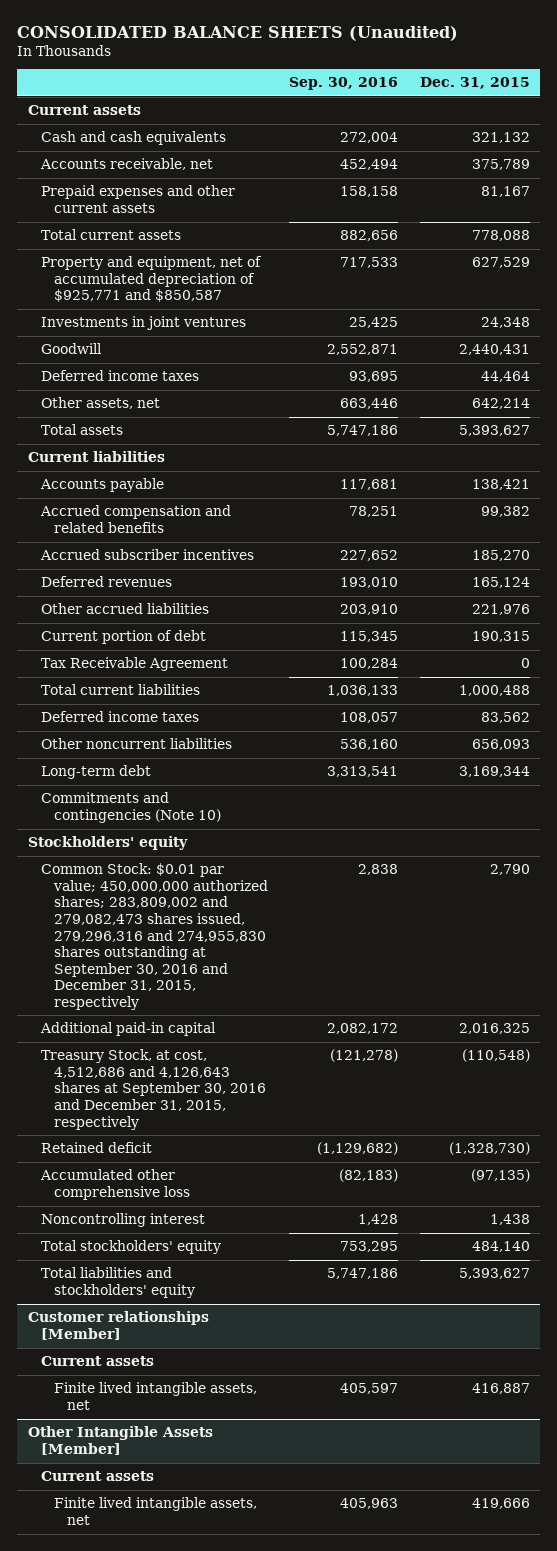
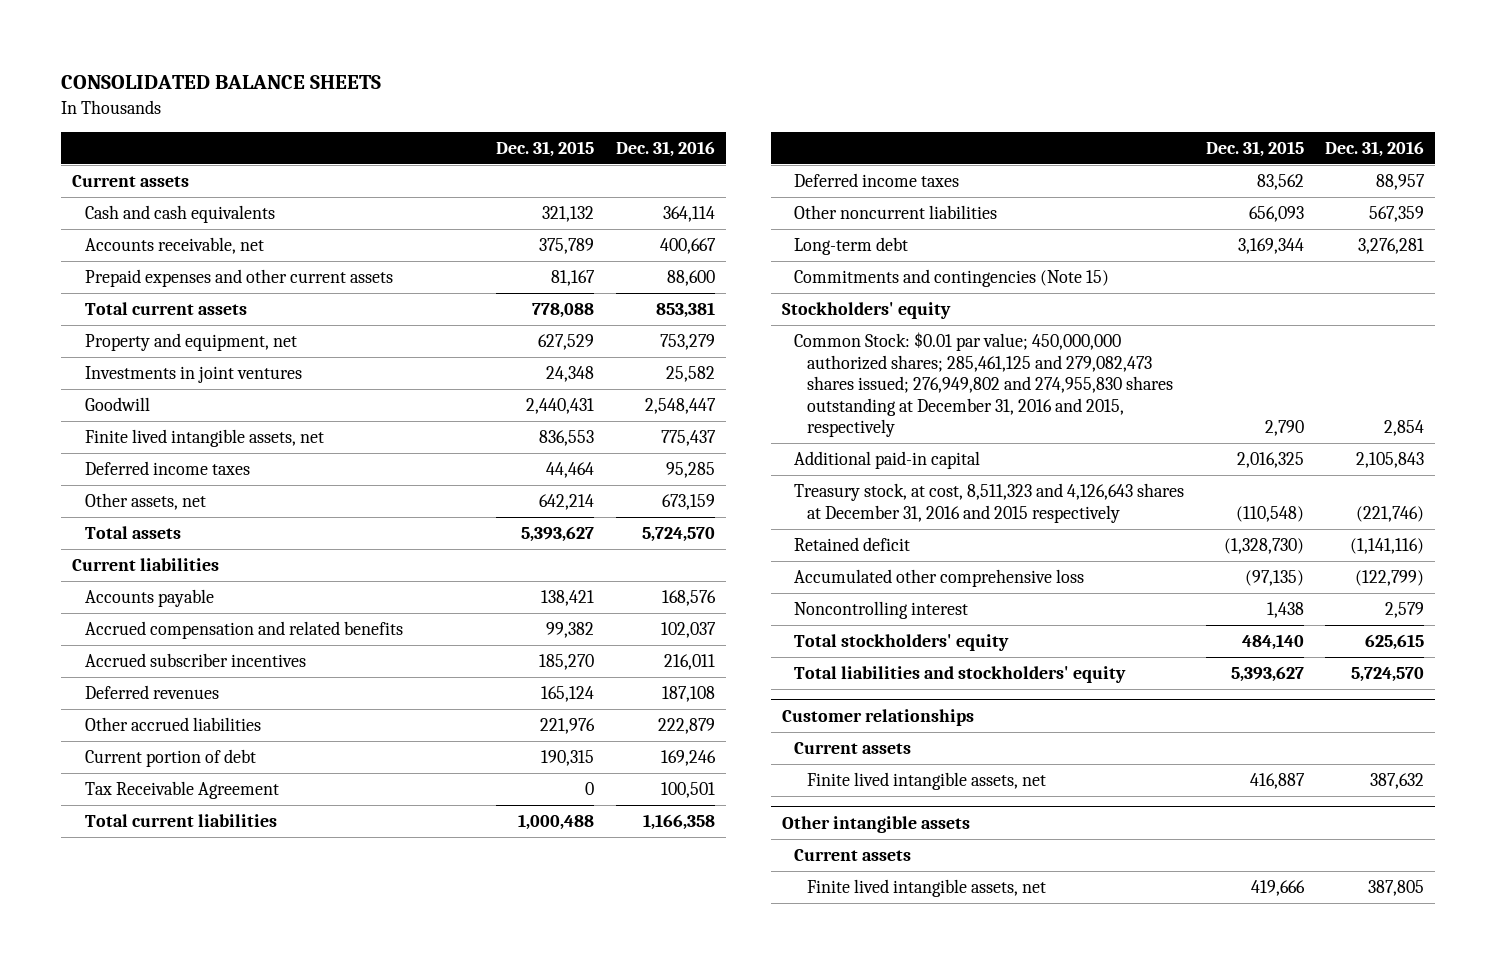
- CONSOLIDATED BALANCE SHEETS (Unaudited)
+ CONSOLIDATED BALANCE SHEETS
- | Sep. 30, 2016 | Dec. 31, 2015
+ | Dec. 31, 2015 | Dec. 31, 2016
- Property and equipment, net of accumulated depreciation of $925,771 and $850,587 | 717,533 | 627,529
+ Property and equipment, net | 627,529 | 753,279
+ Finite lived intangible assets, net | 836,553 | 775,437
- Commitments and contingencies (Note 10)
+ Commitments and contingencies (Note 15)
- Common Stock: $0.01 par value; 450,000,000 authorized shares; 283,809,002 and 279,082,473 shares issued, 279,296,316 and 274,955,830 shares outstanding at September 30, 2016 and December 31, 2015, respectively | 2,838 | 2,790
+ Common Stock: $0.01 par value; 450,000,000 authorized shares; 285,461,125 and 279,082,473 shares issued; 276,949,802 and 274,955,830 shares outstanding at December 31, 2016 and 2015, respectively | 2,790 | 2,854
- Treasury Stock, at cost, 4,512,686 and 4,126,643 shares at September 30, 2016 and December 31, 2015, respectively | (121,278) | (110,548)
+ Treasury stock, at cost, 8,511,323 and 4,126,643 shares at December 31, 2016 and 2015 respectively | (110,548) | (221,746)
- Customer relationships [Member]
+ Customer relationships
- Other Intangible Assets [Member]
+ Other intangible assets

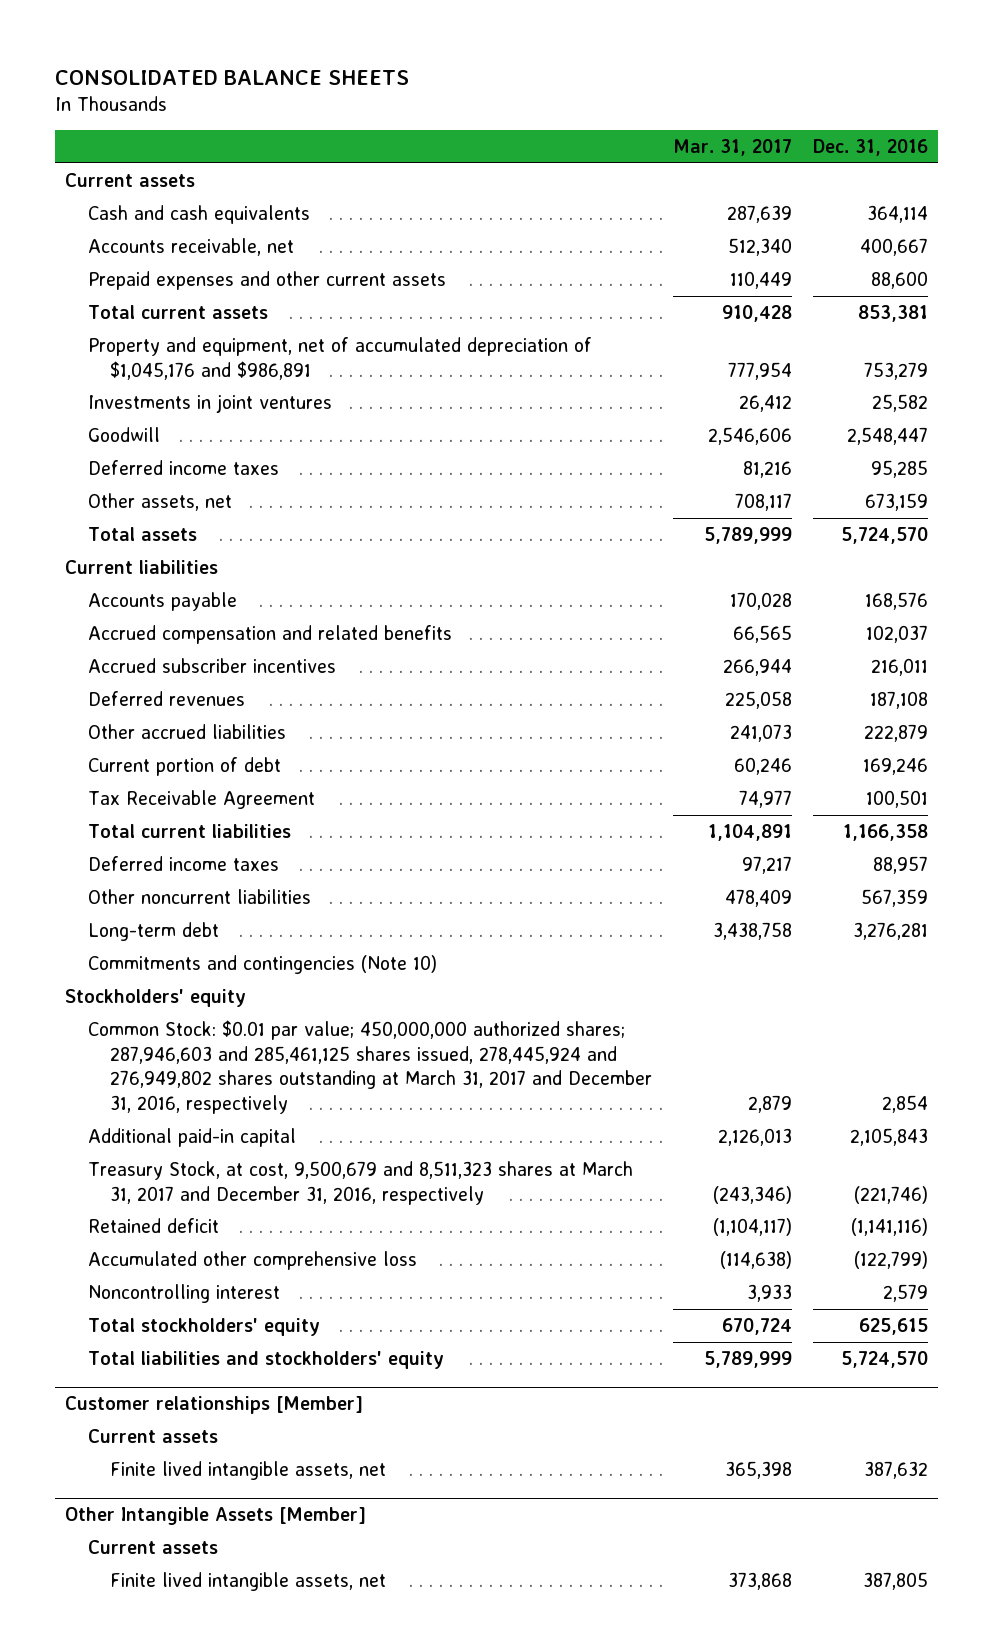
- | Dec. 31, 2015 | Dec. 31, 2016
+ | Mar. 31, 2017 | Dec. 31, 2016
- Property and equipment, net | 627,529 | 753,279
+ Property and equipment, net of accumulated depreciation of $1,045,176 and $986,891 | 777,954 | 753,279
- Finite lived intangible assets, net | 836,553 | 775,437
- Commitments and contingencies (Note 15)
+ Commitments and contingencies (Note 10)
- Common Stock: $0.01 par value; 450,000,000 authorized shares; 285,461,125 and 279,082,473 shares issued; 276,949,802 and 274,955,830 shares outstanding at December 31, 2016 and 2015, respectively | 2,790 | 2,854
+ Common Stock: $0.01 par value; 450,000,000 authorized shares; 287,946,603 and 285,461,125 shares issued, 278,445,924 and 276,949,802 shares outstanding at March 31, 2017 and December 31, 2016, respectively | 2,879 | 2,854
- Treasury stock, at cost, 8,511,323 and 4,126,643 shares at December 31, 2016 and 2015 respectively | (110,548) | (221,746)
+ Treasury Stock, at cost, 9,500,679 and 8,511,323 shares at March 31, 2017 and December 31, 2016, respectively | (243,346) | (221,746)
- Customer relationships
+ Customer relationships [Member]
- Other intangible assets
+ Other Intangible Assets [Member]

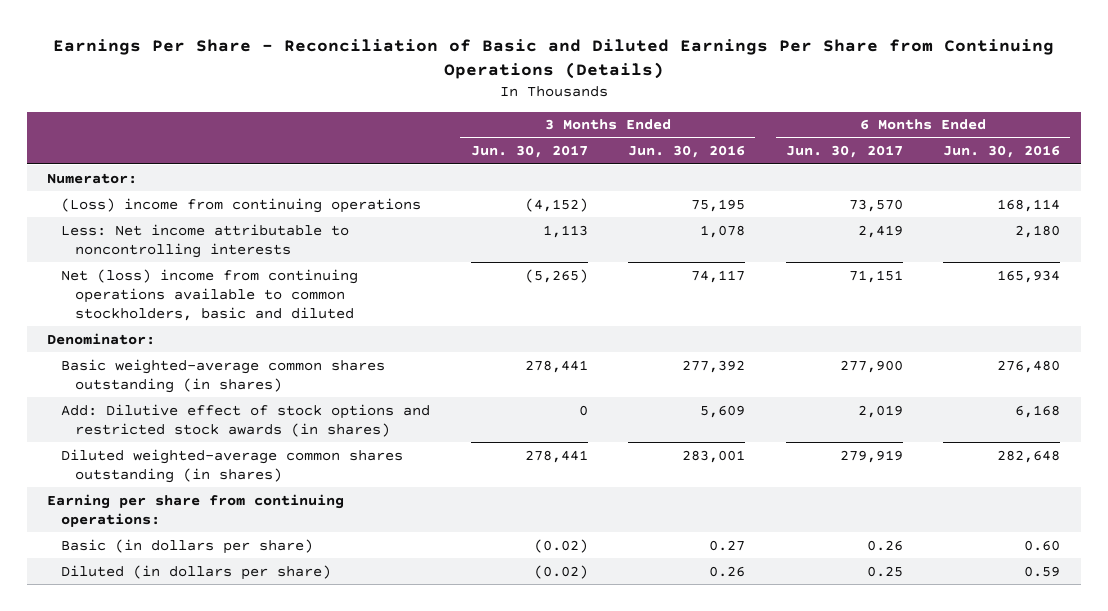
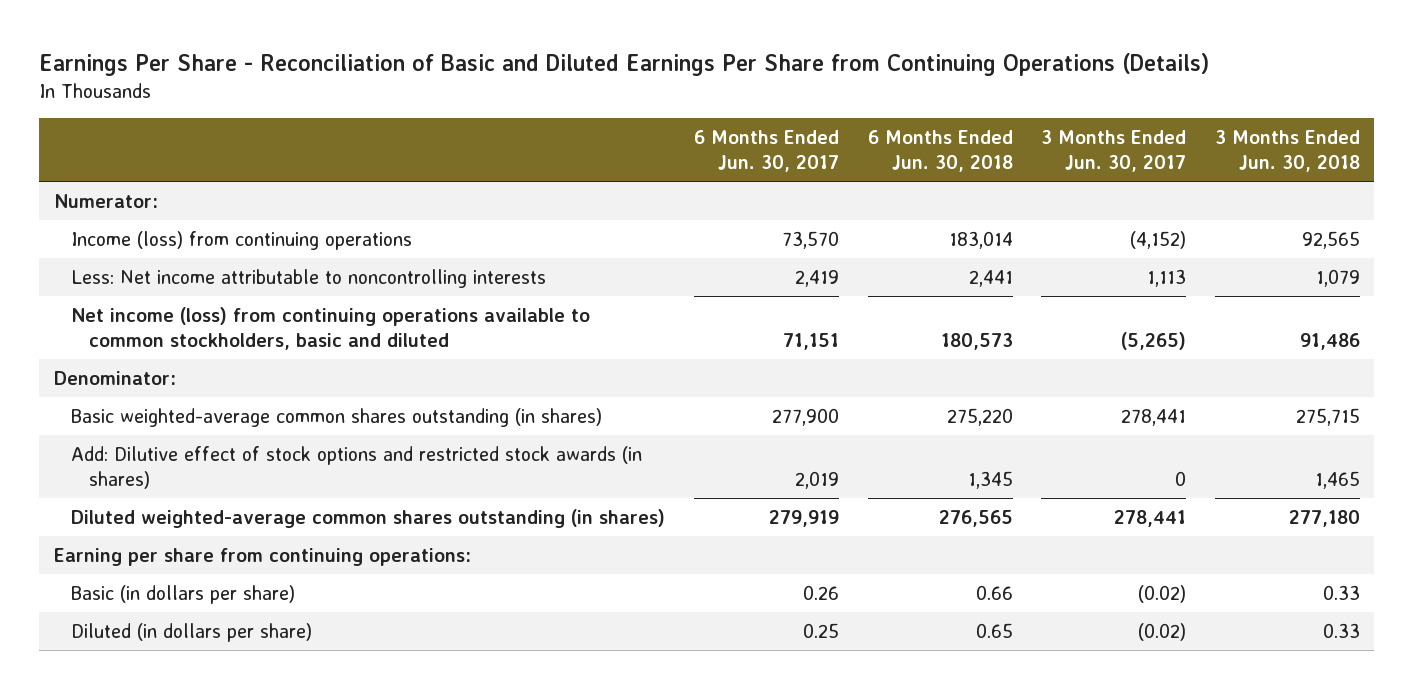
- | 3 Months Ended Jun. 30, 2017 | 3 Months Ended Jun. 30, 2016 | 6 Months Ended Jun. 30, 2017 | 6 Months Ended Jun. 30, 2016
+ | 6 Months Ended Jun. 30, 2017 | 6 Months Ended Jun. 30, 2018 | 3 Months Ended Jun. 30, 2017 | 3 Months Ended Jun. 30, 2018
- (Loss) income from continuing operations | (4,152) | 75,195 | 73,570 | 168,114
+ Income (loss) from continuing operations | 73,570 | 183,014 | (4,152) | 92,565
- Net (loss) income from continuing operations available to common stockholders, basic and diluted | (5,265) | 74,117 | 71,151 | 165,934
+ Net income (loss) from continuing operations available to common stockholders, basic and diluted | 71,151 | 180,573 | (5,265) | 91,486

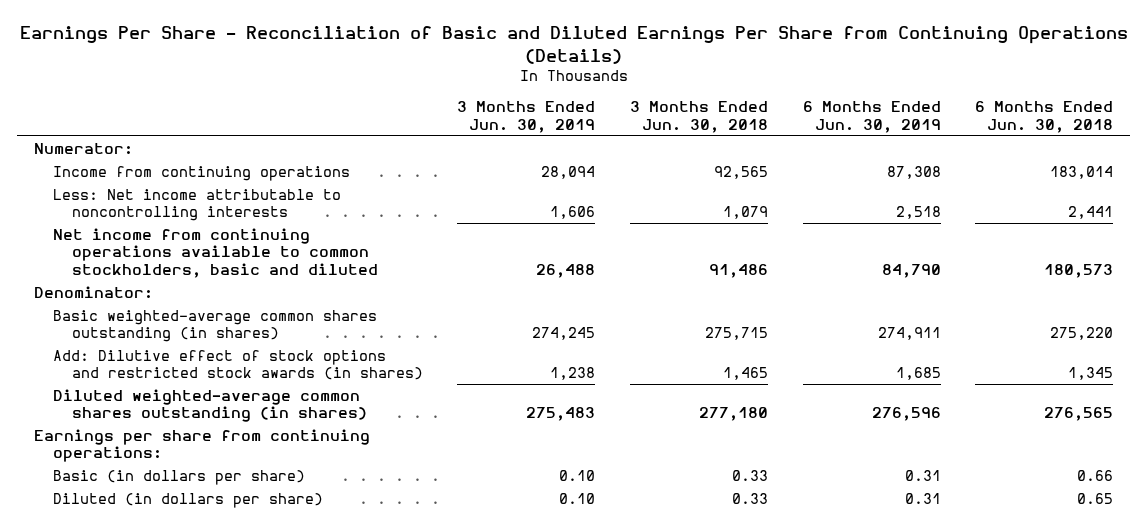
- | 6 Months Ended Jun. 30, 2017 | 6 Months Ended Jun. 30, 2018 | 3 Months Ended Jun. 30, 2017 | 3 Months Ended Jun. 30, 2018
+ | 3 Months Ended Jun. 30, 2019 | 3 Months Ended Jun. 30, 2018 | 6 Months Ended Jun. 30, 2019 | 6 Months Ended Jun. 30, 2018
- Income (loss) from continuing operations | 73,570 | 183,014 | (4,152) | 92,565
+ Income from continuing operations | 28,094 | 92,565 | 87,308 | 183,014
- Net income (loss) from continuing operations available to common stockholders, basic and diluted | 71,151 | 180,573 | (5,265) | 91,486
+ Net income from continuing operations available to common stockholders, basic and diluted | 26,488 | 91,486 | 84,790 | 180,573
- Earning per share from continuing operations:
+ Earnings per share from continuing operations:

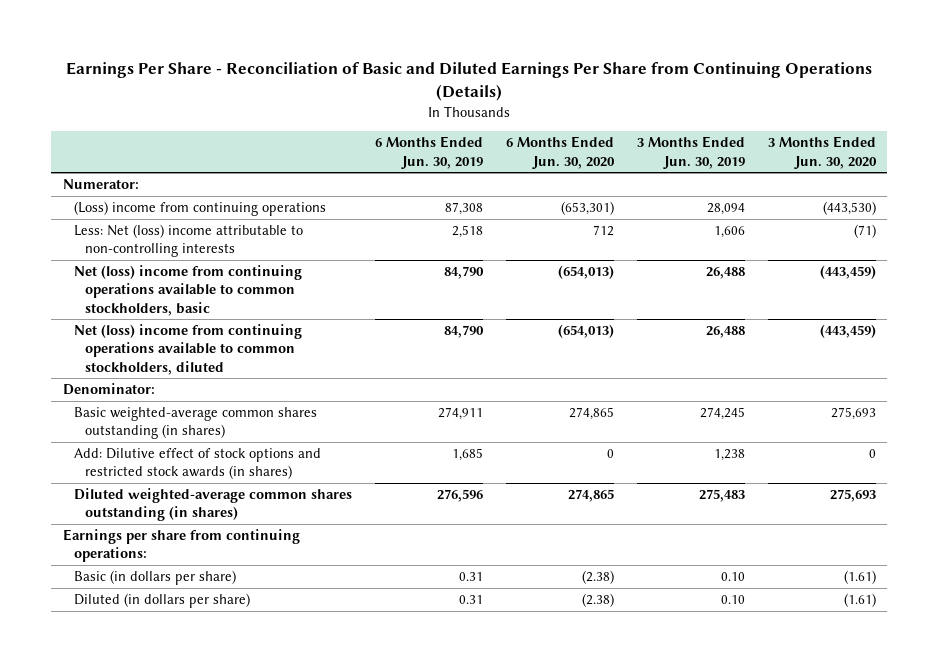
- | 3 Months Ended Jun. 30, 2019 | 3 Months Ended Jun. 30, 2018 | 6 Months Ended Jun. 30, 2019 | 6 Months Ended Jun. 30, 2018
+ | 6 Months Ended Jun. 30, 2019 | 6 Months Ended Jun. 30, 2020 | 3 Months Ended Jun. 30, 2019 | 3 Months Ended Jun. 30, 2020
- Income from continuing operations | 28,094 | 92,565 | 87,308 | 183,014
- Less: Net income attributable to noncontrolling interests | 1,606 | 1,079 | 2,518 | 2,441
- Net income from continuing operations available to common stockholders, basic and diluted | 26,488 | 91,486 | 84,790 | 180,573
+ (Loss) income from continuing operations | 87,308 | (653,301) | 28,094 | (443,530)
+ Less: Net (loss) income attributable to non-controlling interests | 2,518 | 712 | 1,606 | (71)
+ Net (loss) income from continuing operations available to common stockholders, basic | 84,790 | (654,013) | 26,488 | (443,459)
+ Net (loss) income from continuing operations available to common stockholders, diluted | 84,790 | (654,013) | 26,488 | (443,459)

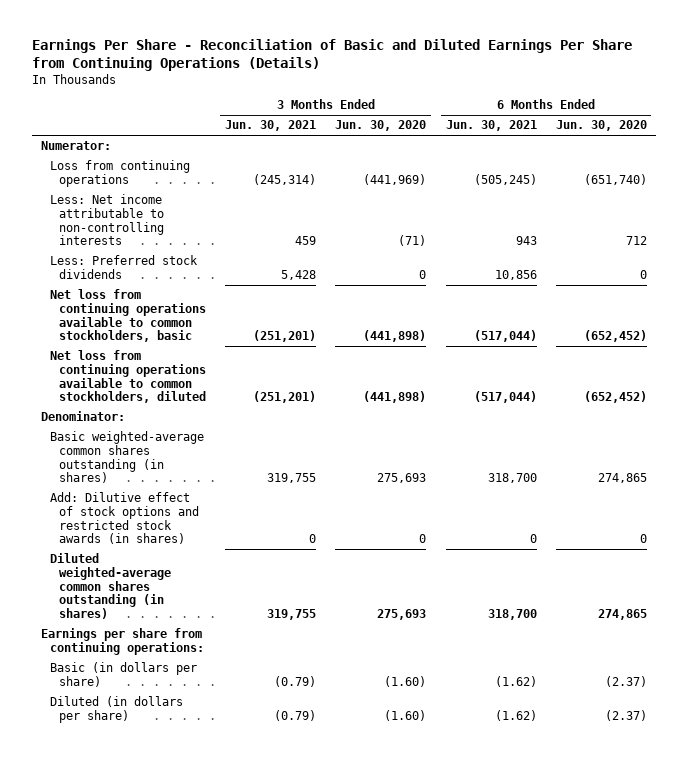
- | 6 Months Ended Jun. 30, 2019 | 6 Months Ended Jun. 30, 2020 | 3 Months Ended Jun. 30, 2019 | 3 Months Ended Jun. 30, 2020
+ | 3 Months Ended Jun. 30, 2021 | 3 Months Ended Jun. 30, 2020 | 6 Months Ended Jun. 30, 2021 | 6 Months Ended Jun. 30, 2020
- (Loss) income from continuing operations | 87,308 | (653,301) | 28,094 | (443,530)
- Less: Net (loss) income attributable to non-controlling interests | 2,518 | 712 | 1,606 | (71)
- Net (loss) income from continuing operations available to common stockholders, basic | 84,790 | (654,013) | 26,488 | (443,459)
- Net (loss) income from continuing operations available to common stockholders, diluted | 84,790 | (654,013) | 26,488 | (443,459)
+ Loss from continuing operations | (245,314) | (441,969) | (505,245) | (651,740)
+ Less: Net income attributable to non-controlling interests | 459 | (71) | 943 | 712
+ Less: Preferred stock dividends | 5,428 | 0 | 10,856 | 0
+ Net loss from continuing operations available to common stockholders, basic | (251,201) | (441,898) | (517,044) | (652,452)
+ Net loss from continuing operations available to common stockholders, diluted | (251,201) | (441,898) | (517,044) | (652,452)
- Basic (in dollars per share) | 0.31 | (2.38) | 0.10 | (1.61)
- Diluted (in dollars per share) | 0.31 | (2.38) | 0.10 | (1.61)
+ Basic (in dollars per share) | (0.79) | (1.60) | (1.62) | (2.37)
+ Diluted (in dollars per share) | (0.79) | (1.60) | (1.62) | (2.37)

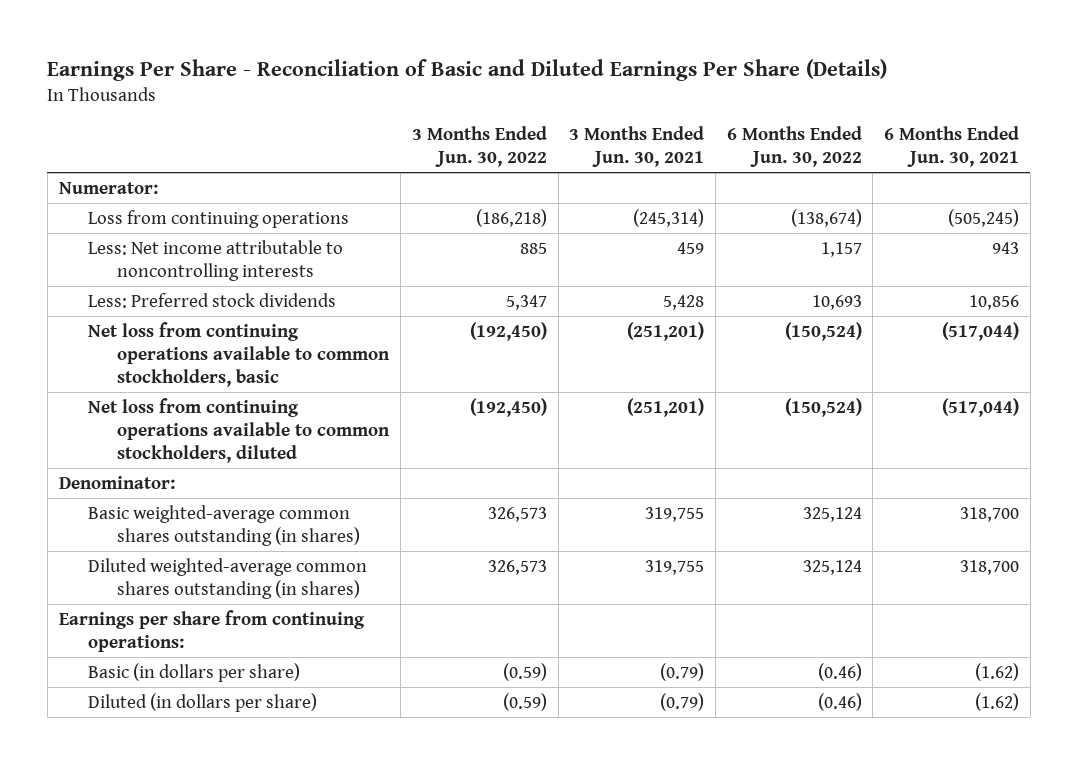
- Earnings Per Share - Reconciliation of Basic and Diluted Earnings Per Share from Continuing Operations (Details)
+ Earnings Per Share - Reconciliation of Basic and Diluted Earnings Per Share (Details)
- | 3 Months Ended Jun. 30, 2021 | 3 Months Ended Jun. 30, 2020 | 6 Months Ended Jun. 30, 2021 | 6 Months Ended Jun. 30, 2020
+ | 3 Months Ended Jun. 30, 2022 | 3 Months Ended Jun. 30, 2021 | 6 Months Ended Jun. 30, 2022 | 6 Months Ended Jun. 30, 2021
- Less: Net income attributable to non-controlling interests | 459 | (71) | 943 | 712
+ Less: Net income attributable to noncontrolling interests | 885 | 459 | 1,157 | 943
- Add: Dilutive effect of stock options and restricted stock awards (in shares) | 0 | 0 | 0 | 0

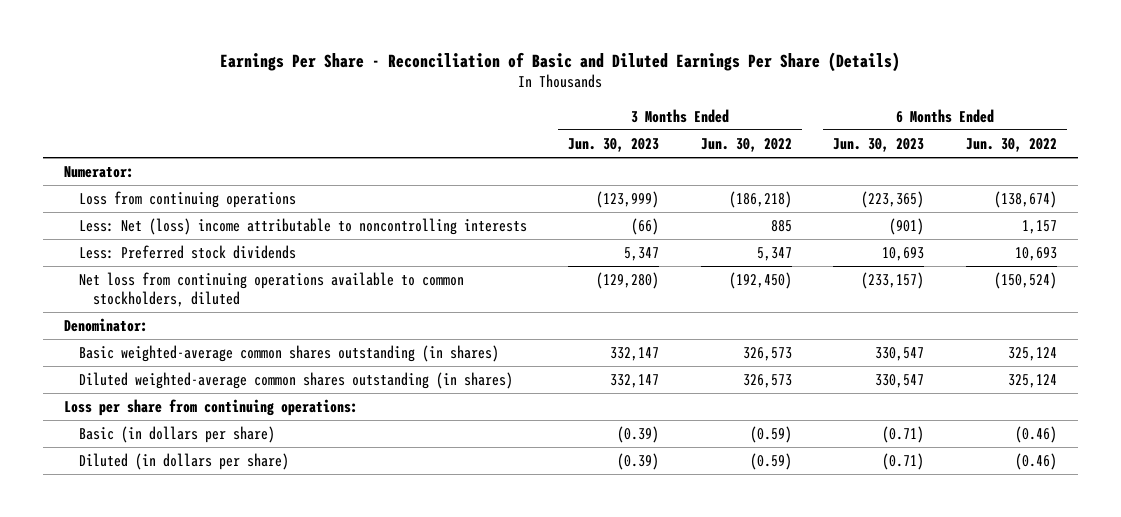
- | 3 Months Ended Jun. 30, 2022 | 3 Months Ended Jun. 30, 2021 | 6 Months Ended Jun. 30, 2022 | 6 Months Ended Jun. 30, 2021
+ | 3 Months Ended Jun. 30, 2023 | 3 Months Ended Jun. 30, 2022 | 6 Months Ended Jun. 30, 2023 | 6 Months Ended Jun. 30, 2022
- Less: Net income attributable to noncontrolling interests | 885 | 459 | 1,157 | 943
+ Less: Net (loss) income attributable to noncontrolling interests | (66) | 885 | (901) | 1,157
- Net loss from continuing operations available to common stockholders, basic | (192,450) | (251,201) | (150,524) | (517,044)
- Earnings per share from continuing operations:
+ Loss per share from continuing operations:

